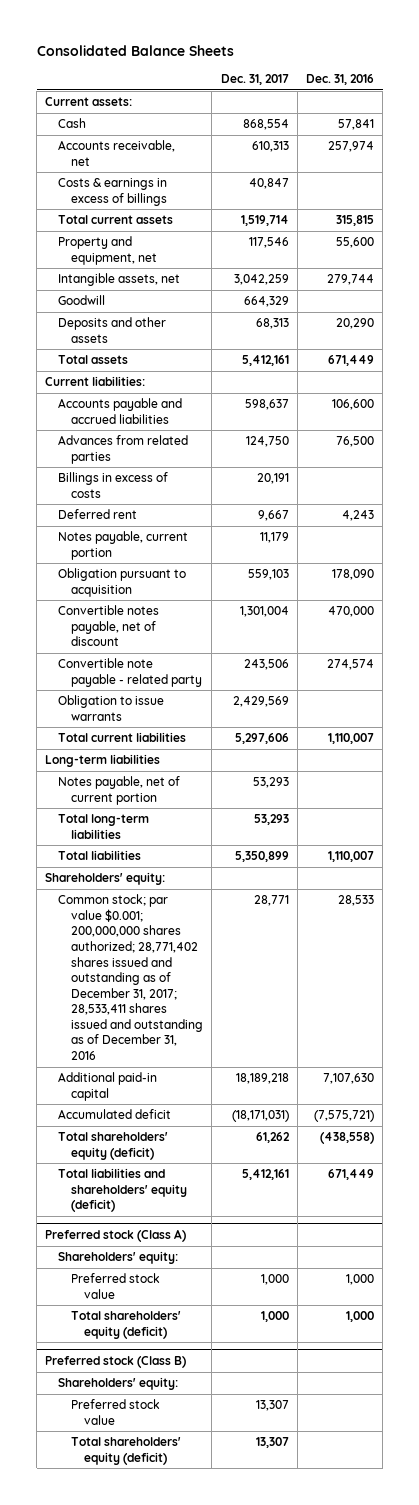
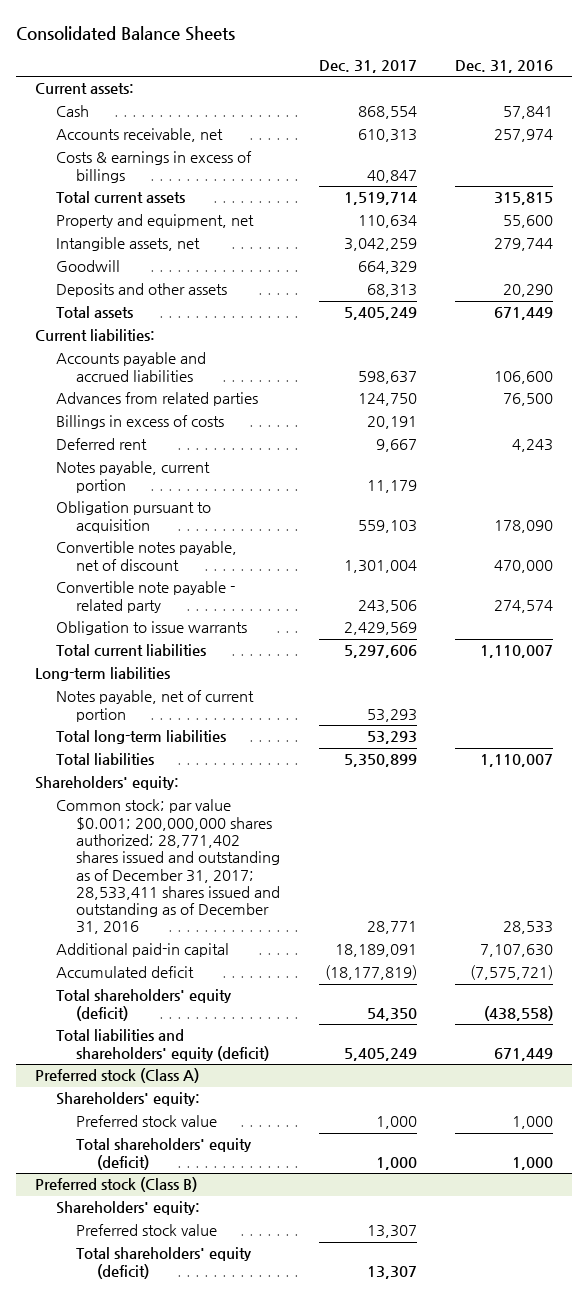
- Property and equipment, net | 117,546 | 55,600
+ Property and equipment, net | 110,634 | 55,600
- Total assets | 5,412,161 | 671,449
+ Total assets | 5,405,249 | 671,449
- Additional paid-in capital | 18,189,218 | 7,107,630
- Accumulated deficit | (18,171,031) | (7,575,721)
- Total shareholders' equity (deficit) | 61,262 | (438,558)
- Total liabilities and shareholders' equity (deficit) | 5,412,161 | 671,449
+ Additional paid-in capital | 18,189,091 | 7,107,630
+ Accumulated deficit | (18,177,819) | (7,575,721)
+ Total shareholders' equity (deficit) | 54,350 | (438,558)
+ Total liabilities and shareholders' equity (deficit) | 5,405,249 | 671,449

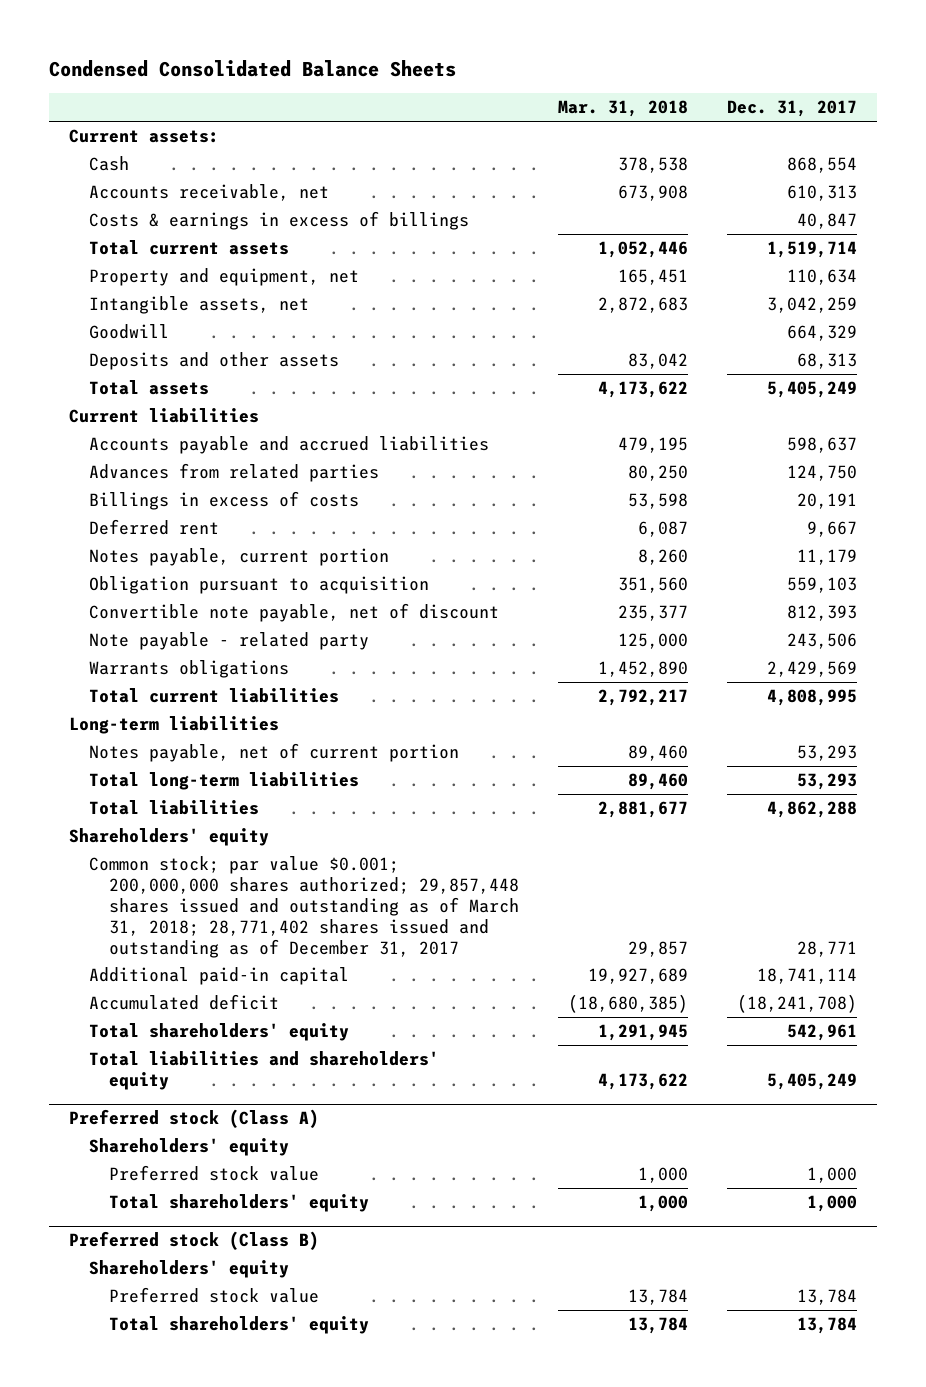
- Consolidated Balance Sheets
+ Condensed Consolidated Balance Sheets
- | Dec. 31, 2017 | Dec. 31, 2016
+ | Mar. 31, 2018 | Dec. 31, 2017
- Current liabilities:
+ Current liabilities
- Convertible notes payable, net of discount | 1,301,004 | 470,000
- Convertible note payable - related party | 243,506 | 274,574
- Obligation to issue warrants | 2,429,569 |
- Total current liabilities | 5,297,606 | 1,110,007
+ Convertible note payable, net of discount | 235,377 | 812,393
+ Note payable - related party | 125,000 | 243,506
+ Warrants obligations | 1,452,890 | 2,429,569
+ Total current liabilities | 2,792,217 | 4,808,995
- Total liabilities | 5,350,899 | 1,110,007
- Shareholders' equity:
- Common stock; par value $0.001; 200,000,000 shares authorized; 28,771,402 shares issued and outstanding as of December 31, 2017; 28,533,411 shares issued and outstanding as of December 31, 2016 | 28,771 | 28,533
- Additional paid-in capital | 18,189,091 | 7,107,630
- Accumulated deficit | (18,177,819) | (7,575,721)
- Total shareholders' equity (deficit) | 54,350 | (438,558)
- Total liabilities and shareholders' equity (deficit) | 5,405,249 | 671,449
+ Total liabilities | 2,881,677 | 4,862,288
+ Shareholders' equity
+ Common stock; par value $0.001; 200,000,000 shares authorized; 29,857,448 shares issued and outstanding as of March 31, 2018; 28,771,402 shares issued and outstanding as of December 31, 2017 | 29,857 | 28,771
+ Additional paid-in capital | 19,927,689 | 18,741,114
+ Accumulated deficit | (18,680,385) | (18,241,708)
+ Total shareholders' equity | 1,291,945 | 542,961
+ Total liabilities and shareholders' equity | 4,173,622 | 5,405,249
@ Preferred stock (Class A)
- Shareholders' equity:
+ Shareholders' equity
- Total shareholders' equity (deficit) | 1,000 | 1,000
+ Total shareholders' equity | 1,000 | 1,000
@ Preferred stock (Class B)
- Shareholders' equity:
- Preferred stock value | 13,307 |
- Total shareholders' equity (deficit) | 13,307 |
+ Shareholders' equity
+ Preferred stock value | 13,784 | 13,784
+ Total shareholders' equity | 13,784 | 13,784

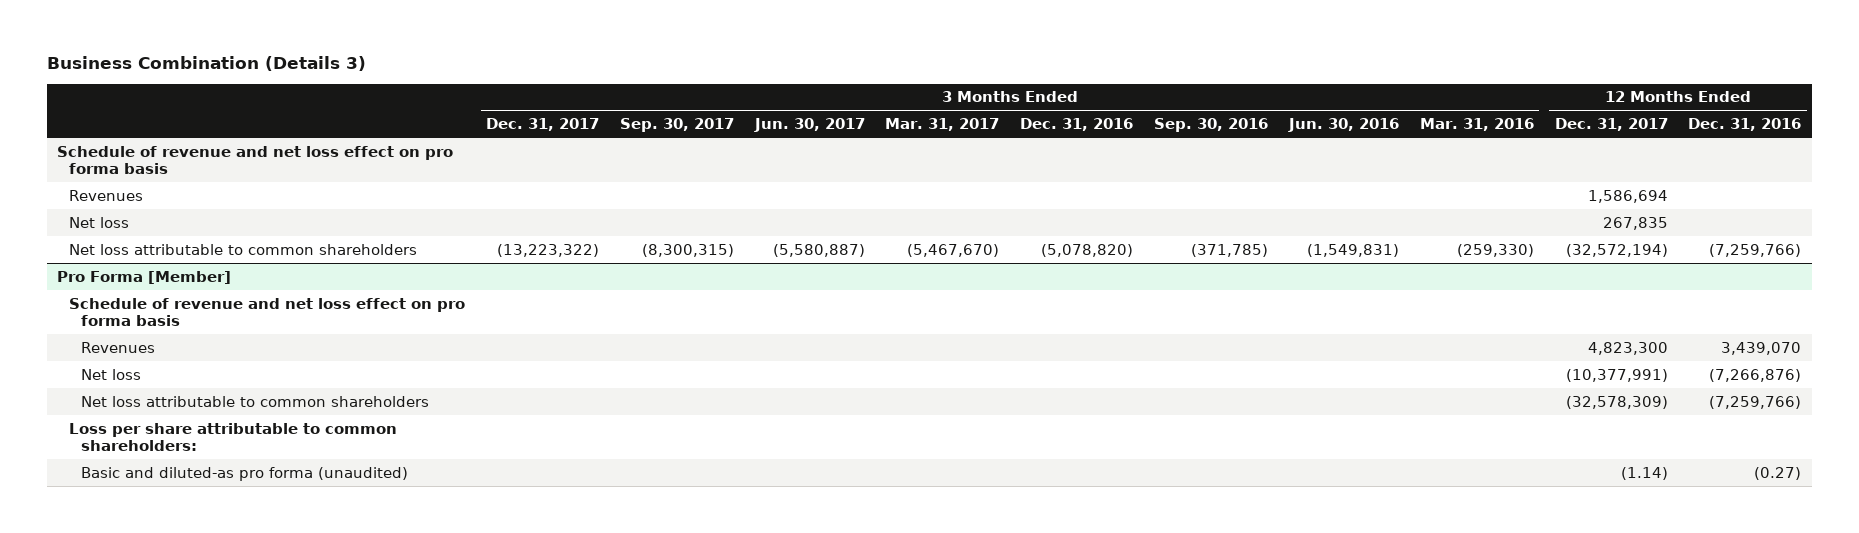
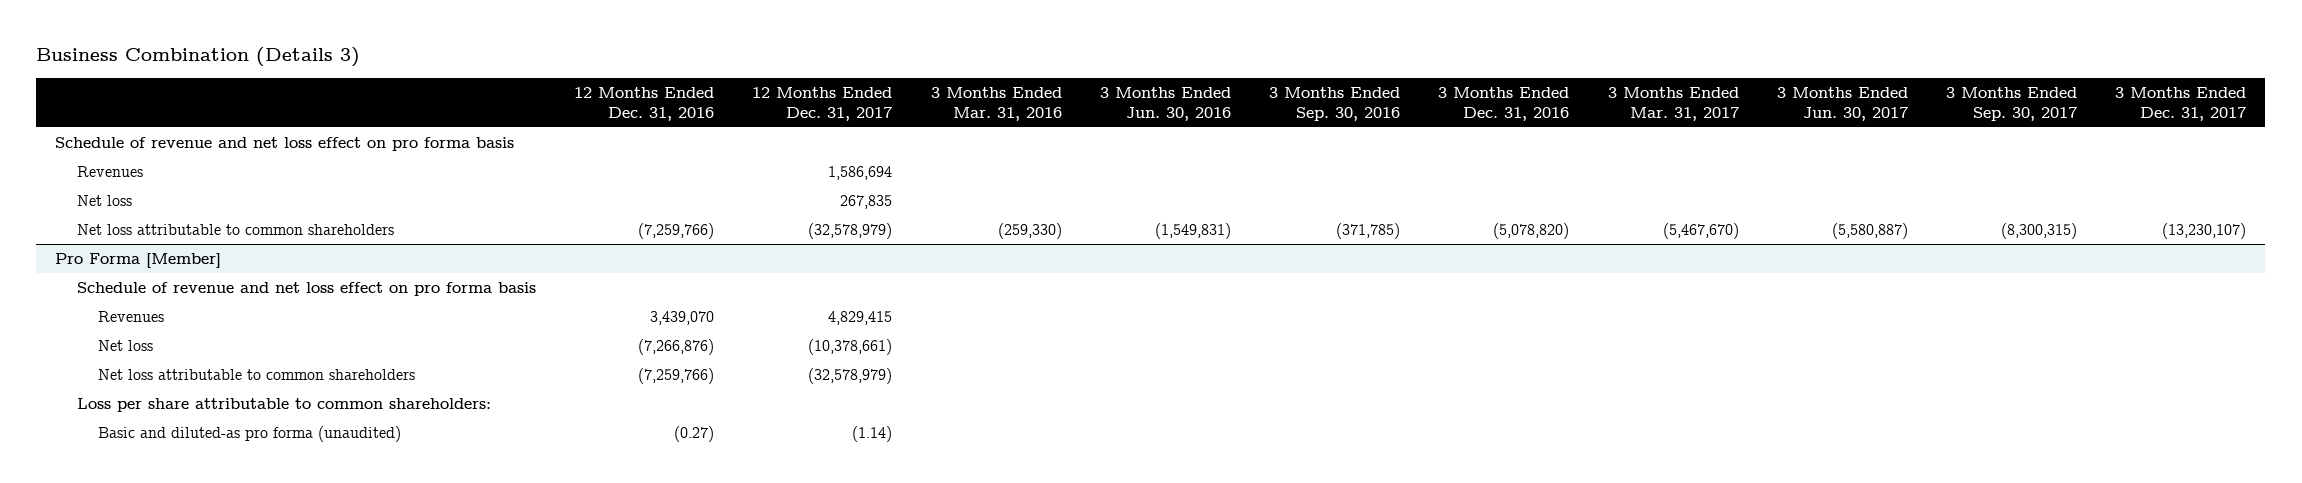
- | 3 Months Ended Dec. 31, 2017 | 3 Months Ended Sep. 30, 2017 | 3 Months Ended Jun. 30, 2017 | 3 Months Ended Mar. 31, 2017 | 3 Months Ended Dec. 31, 2016 | 3 Months Ended Sep. 30, 2016 | 3 Months Ended Jun. 30, 2016 | 3 Months Ended Mar. 31, 2016 | 12 Months Ended Dec. 31, 2017 | 12 Months Ended Dec. 31, 2016
+ | 12 Months Ended Dec. 31, 2016 | 12 Months Ended Dec. 31, 2017 | 3 Months Ended Mar. 31, 2016 | 3 Months Ended Jun. 30, 2016 | 3 Months Ended Sep. 30, 2016 | 3 Months Ended Dec. 31, 2016 | 3 Months Ended Mar. 31, 2017 | 3 Months Ended Jun. 30, 2017 | 3 Months Ended Sep. 30, 2017 | 3 Months Ended Dec. 31, 2017
- Net loss attributable to common shareholders | (13,223,322) | (8,300,315) | (5,580,887) | (5,467,670) | (5,078,820) | (371,785) | (1,549,831) | (259,330) | (32,572,194) | (7,259,766)
+ Net loss attributable to common shareholders | (7,259,766) | (32,578,979) | (259,330) | (1,549,831) | (371,785) | (5,078,820) | (5,467,670) | (5,580,887) | (8,300,315) | (13,230,107)
@ Pro Forma [Member]
- Revenues | | | | | | | | | 4,823,300 | 3,439,070
- Net loss | | | | | | | | | (10,377,991) | (7,266,876)
- Net loss attributable to common shareholders | | | | | | | | | (32,578,309) | (7,259,766)
+ Revenues | 3,439,070 | 4,829,415 | | | | | | | |
+ Net loss | (7,266,876) | (10,378,661) | | | | | | | |
+ Net loss attributable to common shareholders | (7,259,766) | (32,578,979) | | | | | | | |

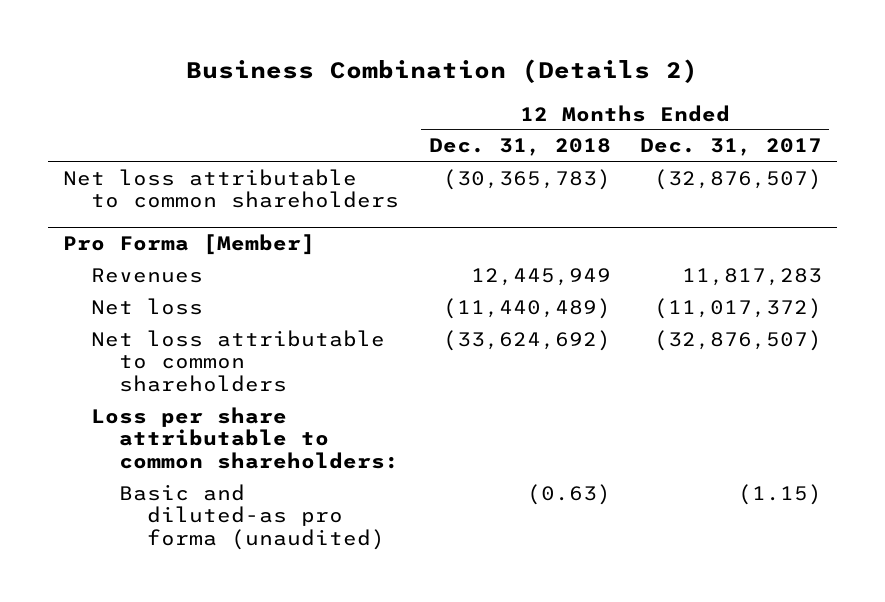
- Business Combination (Details 3)
+ Business Combination (Details 2)
- | 12 Months Ended Dec. 31, 2016 | 12 Months Ended Dec. 31, 2017 | 3 Months Ended Mar. 31, 2016 | 3 Months Ended Jun. 30, 2016 | 3 Months Ended Sep. 30, 2016 | 3 Months Ended Dec. 31, 2016 | 3 Months Ended Mar. 31, 2017 | 3 Months Ended Jun. 30, 2017 | 3 Months Ended Sep. 30, 2017 | 3 Months Ended Dec. 31, 2017
+ | 12 Months Ended Dec. 31, 2018 | 12 Months Ended Dec. 31, 2017
- Schedule of revenue and net loss effect on pro forma basis
- Revenues | | 1,586,694 | | | | | | | |
- Net loss | | 267,835 | | | | | | | |
- Net loss attributable to common shareholders | (7,259,766) | (32,578,979) | (259,330) | (1,549,831) | (371,785) | (5,078,820) | (5,467,670) | (5,580,887) | (8,300,315) | (13,230,107)
+ Net loss attributable to common shareholders | (30,365,783) | (32,876,507)
@ Pro Forma [Member]
- Schedule of revenue and net loss effect on pro forma basis
- Revenues | 3,439,070 | 4,829,415 | | | | | | | |
- Net loss | (7,266,876) | (10,378,661) | | | | | | | |
- Net loss attributable to common shareholders | (7,259,766) | (32,578,979) | | | | | | | |
+ Revenues | 12,445,949 | 11,817,283
+ Net loss | (11,440,489) | (11,017,372)
+ Net loss attributable to common shareholders | (33,624,692) | (32,876,507)
- Basic and diluted-as pro forma (unaudited) | (0.27) | (1.14) | | | | | | | |
+ Basic and diluted-as pro forma (unaudited) | (0.63) | (1.15)

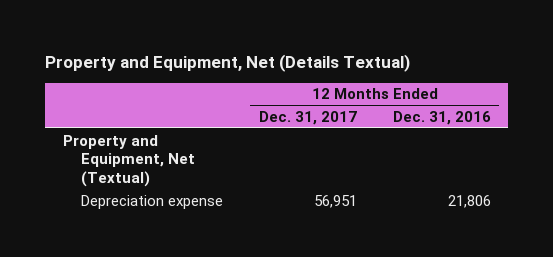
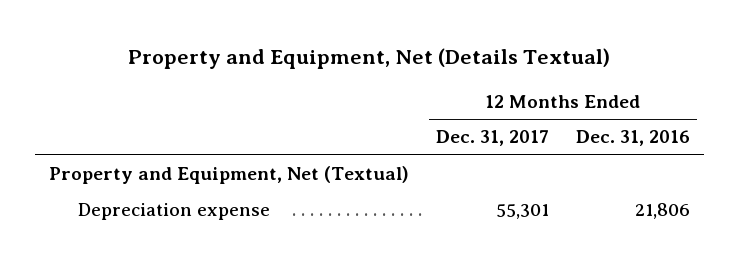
- Depreciation expense | 56,951 | 21,806
+ Depreciation expense | 55,301 | 21,806

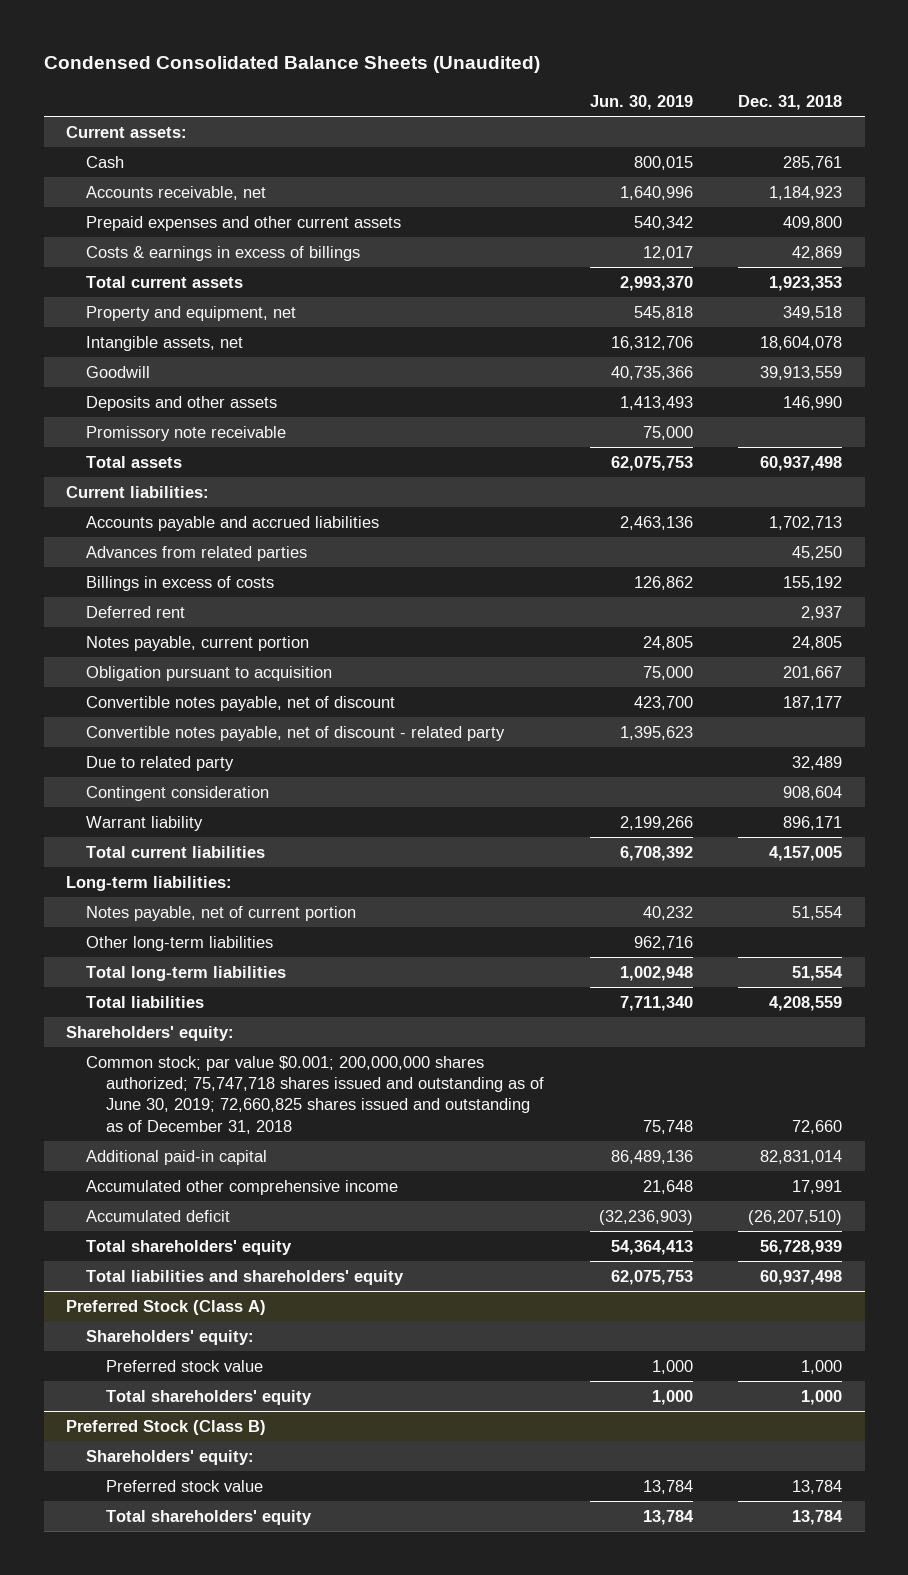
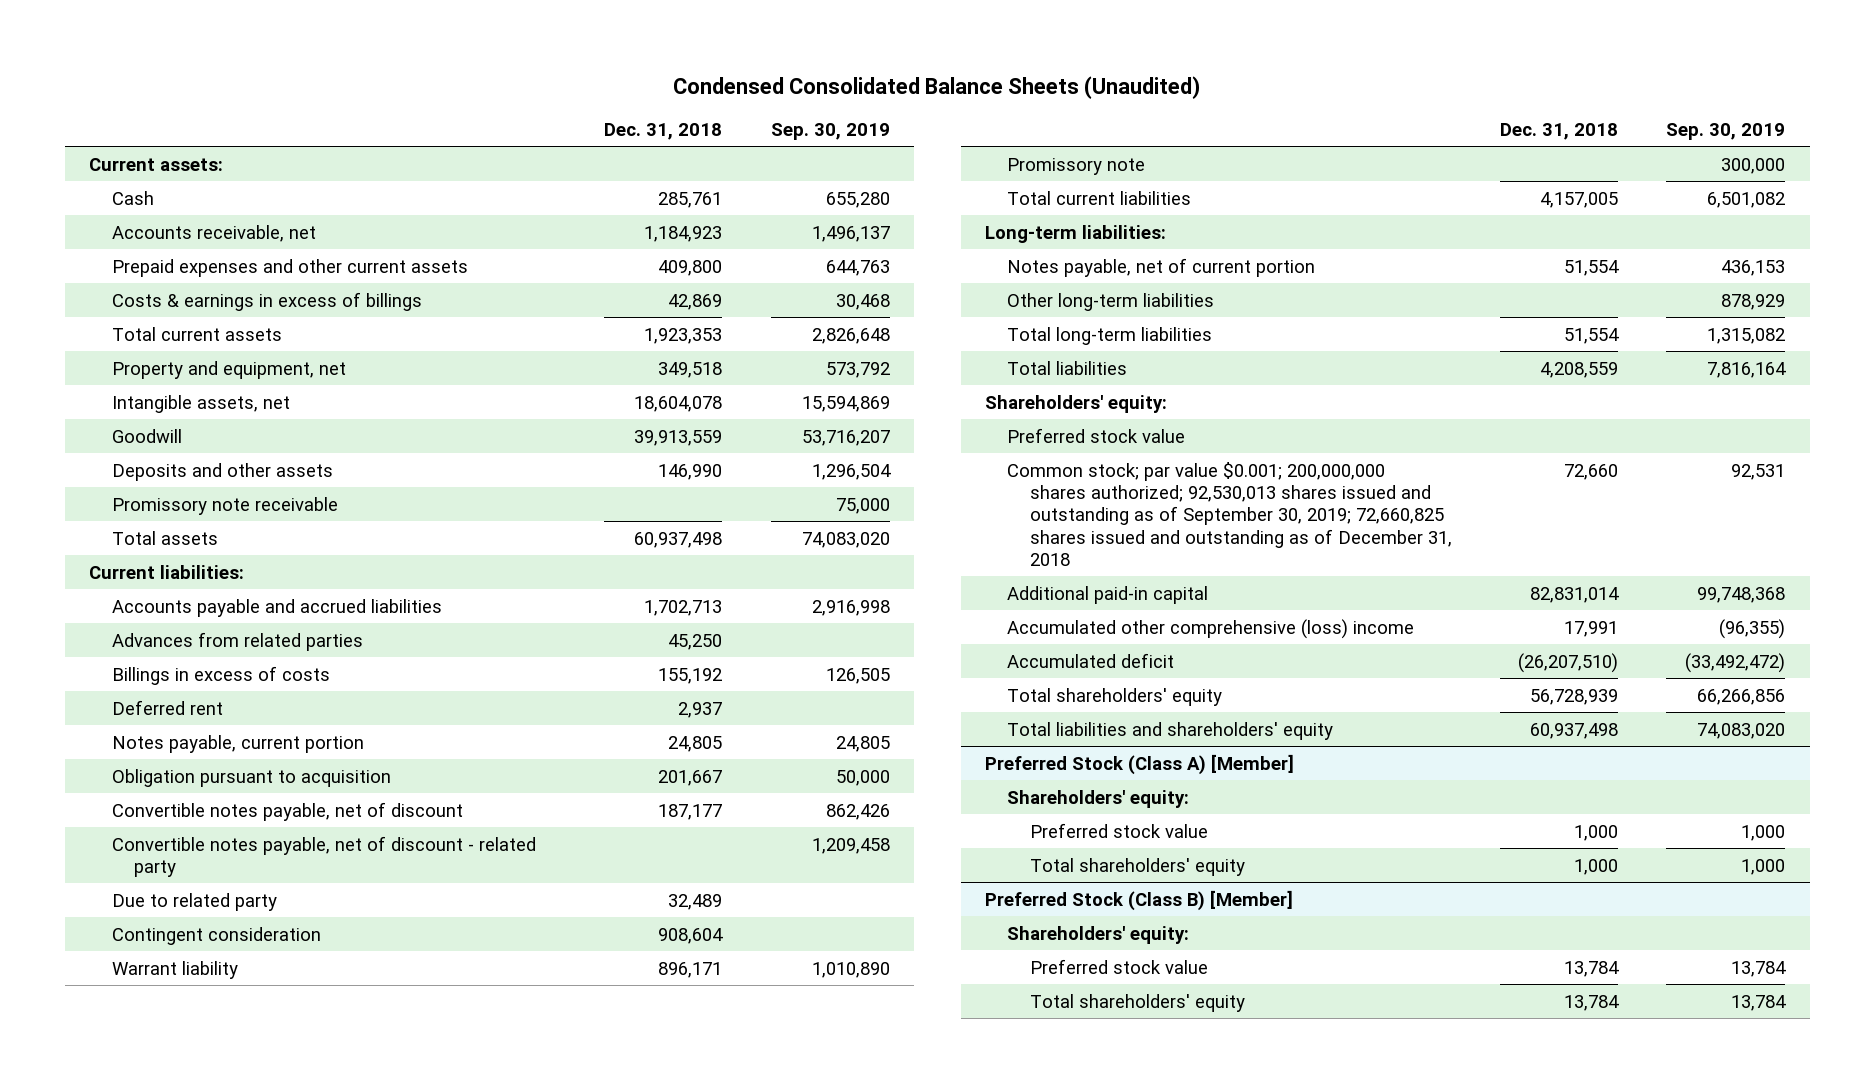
- | Jun. 30, 2019 | Dec. 31, 2018
+ | Dec. 31, 2018 | Sep. 30, 2019
+ Promissory note | | 300,000
- Common stock; par value $0.001; 200,000,000 shares authorized; 75,747,718 shares issued and outstanding as of June 30, 2019; 72,660,825 shares issued and outstanding as of December 31, 2018 | 75,748 | 72,660
+ Preferred stock value
+ Common stock; par value $0.001; 200,000,000 shares authorized; 92,530,013 shares issued and outstanding as of September 30, 2019; 72,660,825 shares issued and outstanding as of December 31, 2018 | 72,660 | 92,531
- Accumulated other comprehensive income | 21,648 | 17,991
+ Accumulated other comprehensive (loss) income | 17,991 | (96,355)
- Preferred Stock (Class A)
+ Preferred Stock (Class A) [Member]
- Preferred Stock (Class B)
+ Preferred Stock (Class B) [Member]

